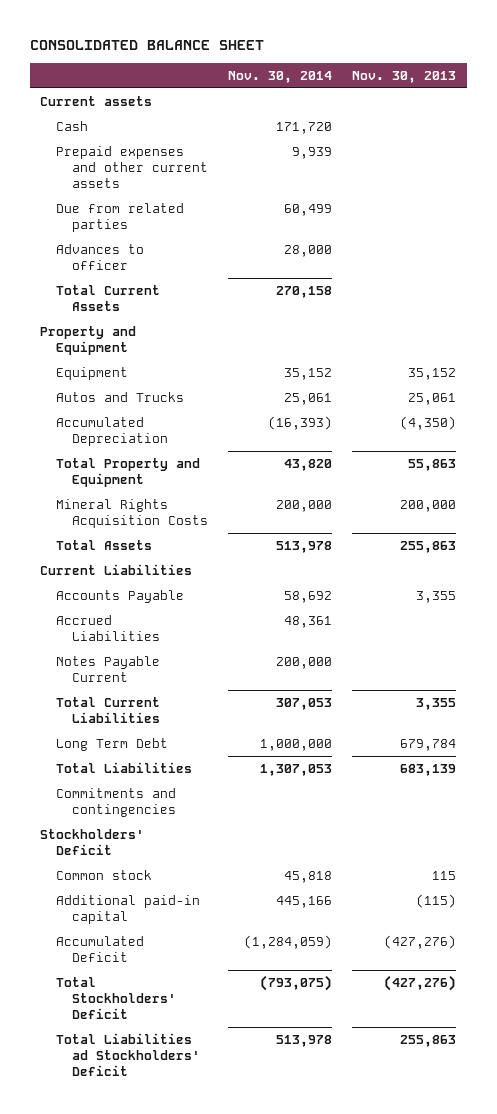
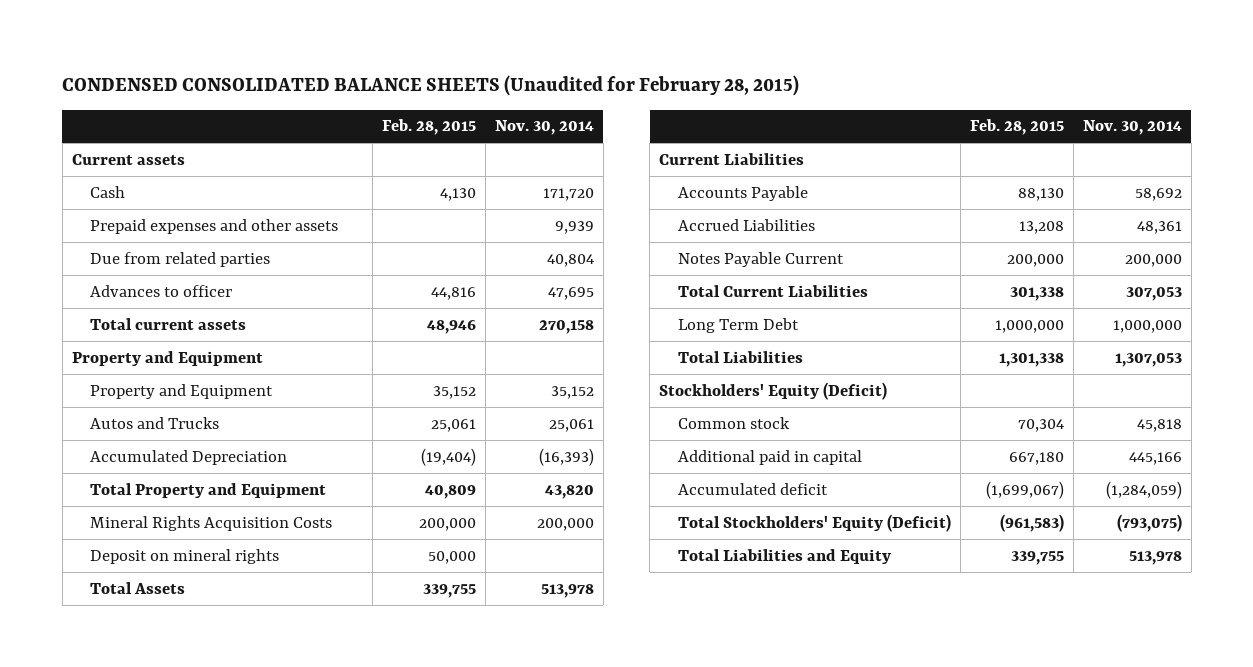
- CONSOLIDATED BALANCE SHEET
+ CONDENSED CONSOLIDATED BALANCE SHEETS (Unaudited for February 28, 2015)
- | Nov. 30, 2014 | Nov. 30, 2013
+ | Feb. 28, 2015 | Nov. 30, 2014
- Prepaid expenses and other current assets | 9,939 |
- Due from related parties | 60,499 |
- Advances to officer | 28,000 |
- Total Current Assets | 270,158 |
+ Prepaid expenses and other assets | | 9,939
+ Due from related parties | | 40,804
+ Advances to officer | 44,816 | 47,695
+ Total current assets | 48,946 | 270,158
- Equipment | 35,152 | 35,152
+ Property and Equipment | 35,152 | 35,152
+ Deposit on mineral rights | 50,000 |
- Commitments and contingencies
- Stockholders' Deficit
+ Stockholders' Equity (Deficit)
- Additional paid-in capital | 445,166 | (115)
- Accumulated Deficit | (1,284,059) | (427,276)
- Total Stockholders' Deficit | (793,075) | (427,276)
- Total Liabilities ad Stockholders' Deficit | 513,978 | 255,863
+ Additional paid in capital | 667,180 | 445,166
+ Accumulated deficit | (1,699,067) | (1,284,059)
+ Total Stockholders' Equity (Deficit) | (961,583) | (793,075)
+ Total Liabilities and Equity | 339,755 | 513,978

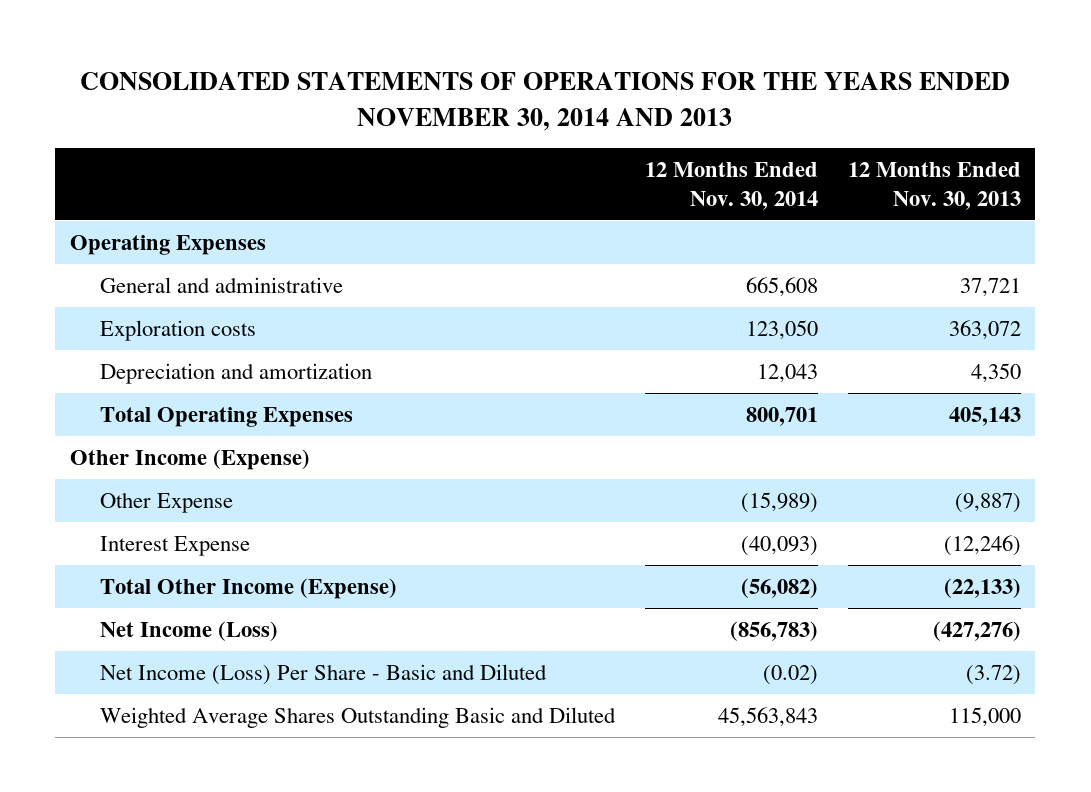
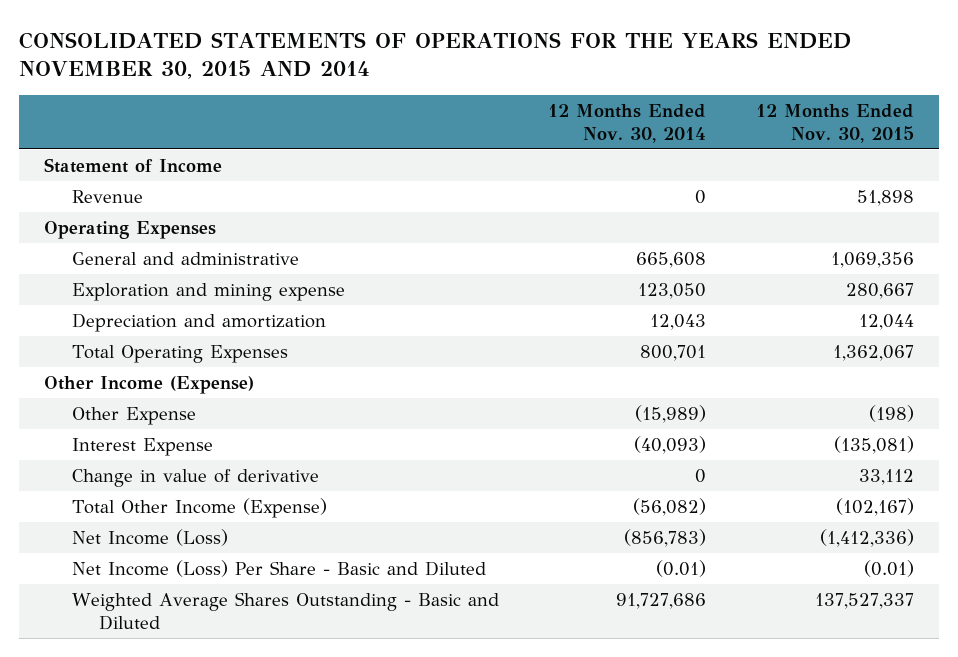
- CONSOLIDATED STATEMENTS OF OPERATIONS FOR THE YEARS ENDED NOVEMBER 30, 2014 AND 2013
+ CONSOLIDATED STATEMENTS OF OPERATIONS FOR THE YEARS ENDED NOVEMBER 30, 2015 AND 2014
- | 12 Months Ended Nov. 30, 2014 | 12 Months Ended Nov. 30, 2013
+ | 12 Months Ended Nov. 30, 2014 | 12 Months Ended Nov. 30, 2015
+ Statement of Income
+ Revenue | 0 | 51,898
- Exploration costs | 123,050 | 363,072
+ Exploration and mining expense | 123,050 | 280,667
+ Change in value of derivative | 0 | 33,112
- Net Income (Loss) Per Share - Basic and Diluted | (0.02) | (3.72)
- Weighted Average Shares Outstanding Basic and Diluted | 45,563,843 | 115,000
+ Net Income (Loss) Per Share - Basic and Diluted | (0.01) | (0.01)
+ Weighted Average Shares Outstanding - Basic and Diluted | 91,727,686 | 137,527,337

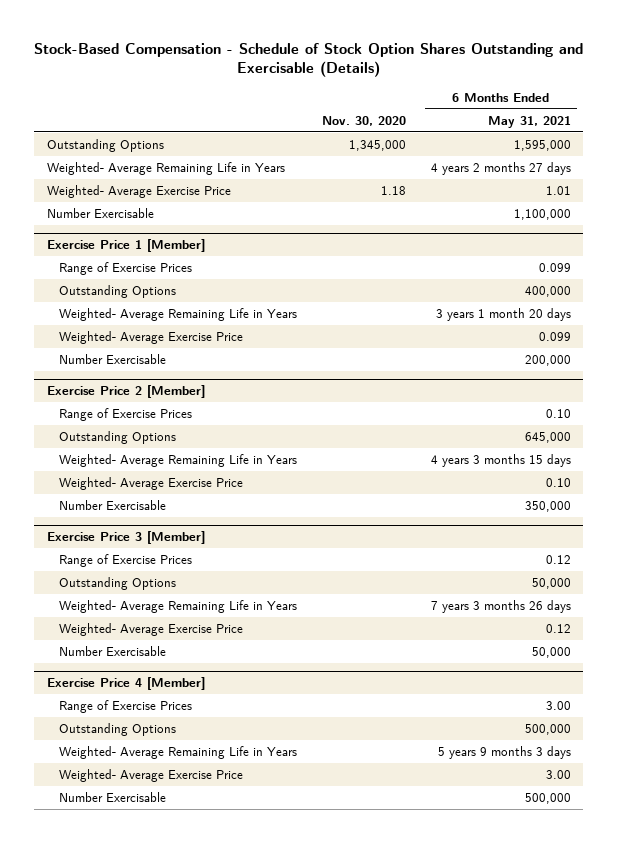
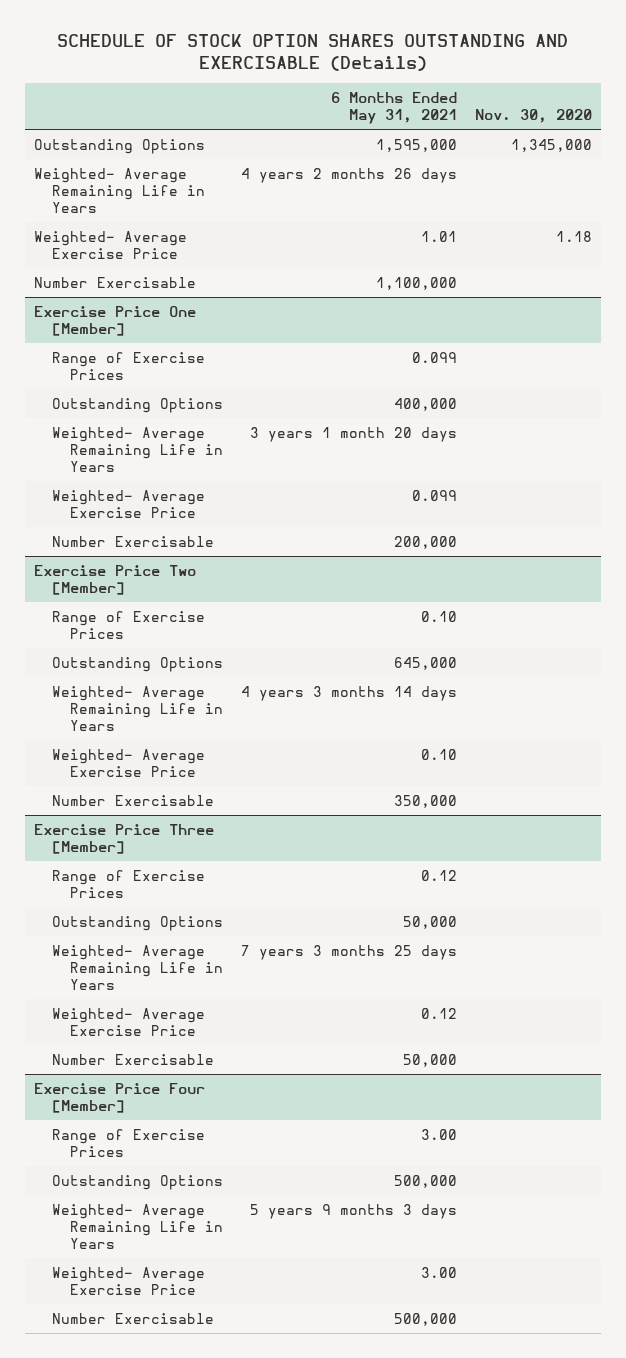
- Stock-Based Compensation - Schedule of Stock Option Shares Outstanding and Exercisable (Details)
+ SCHEDULE OF STOCK OPTION SHARES OUTSTANDING AND EXERCISABLE (Details)
- | Nov. 30, 2020 | 6 Months Ended May 31, 2021
+ | 6 Months Ended May 31, 2021 | Nov. 30, 2020
- Weighted- Average Remaining Life in Years | | 4 years 2 months 27 days
+ Weighted- Average Remaining Life in Years | 4 years 2 months 26 days |
- Exercise Price 1 [Member]
+ Exercise Price One [Member]
- Exercise Price 2 [Member]
+ Exercise Price Two [Member]
- Weighted- Average Remaining Life in Years | | 4 years 3 months 15 days
+ Weighted- Average Remaining Life in Years | 4 years 3 months 14 days |
- Exercise Price 3 [Member]
+ Exercise Price Three [Member]
- Weighted- Average Remaining Life in Years | | 7 years 3 months 26 days
+ Weighted- Average Remaining Life in Years | 7 years 3 months 25 days |
- Exercise Price 4 [Member]
+ Exercise Price Four [Member]

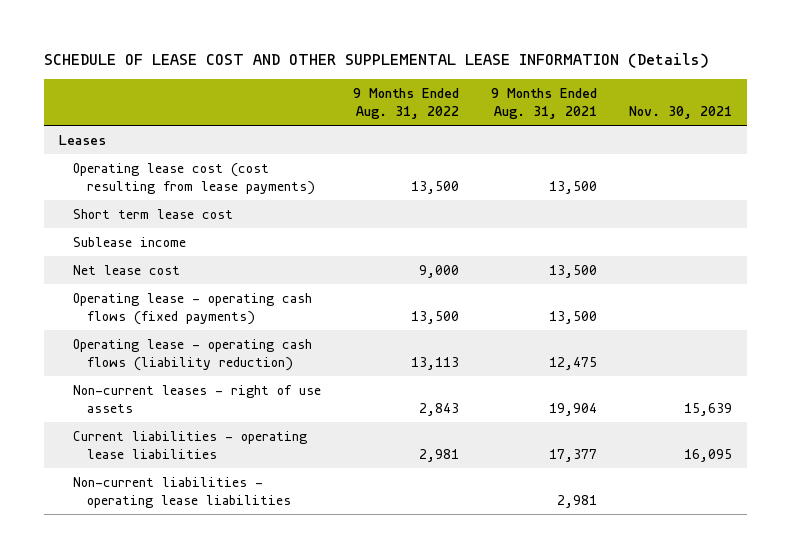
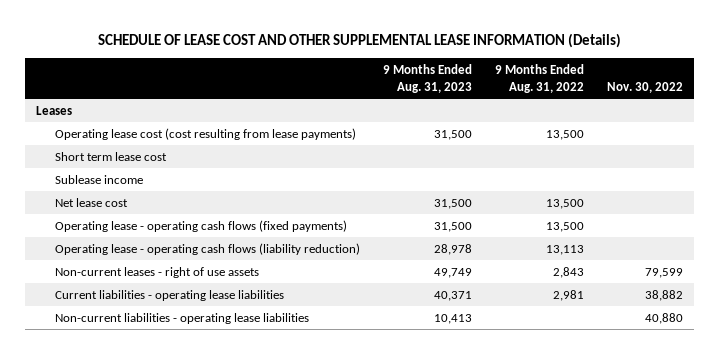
- | 9 Months Ended Aug. 31, 2022 | 9 Months Ended Aug. 31, 2021 | Nov. 30, 2021
+ | 9 Months Ended Aug. 31, 2023 | 9 Months Ended Aug. 31, 2022 | Nov. 30, 2022
- Net lease cost | 9,000 | 13,500 |
+ Net lease cost | 31,500 | 13,500 |

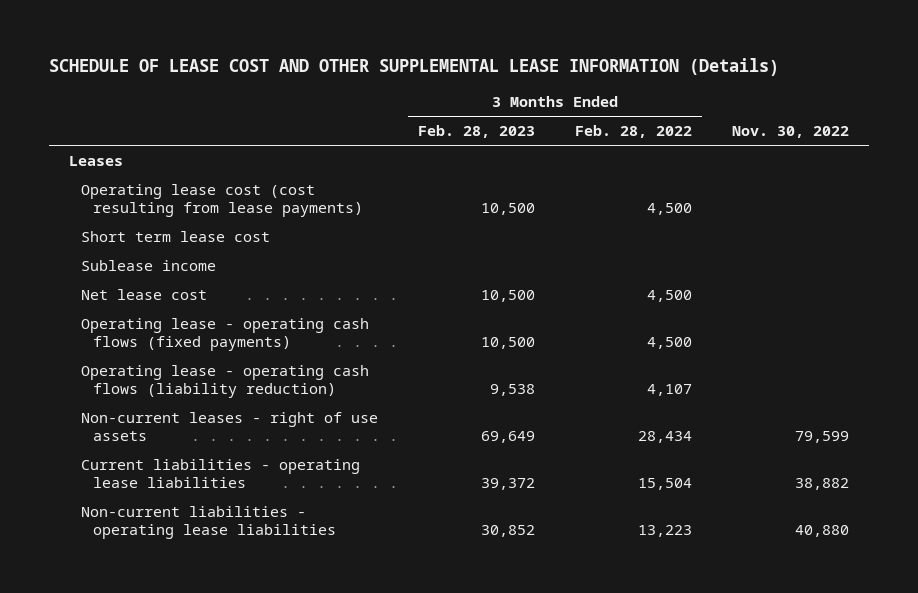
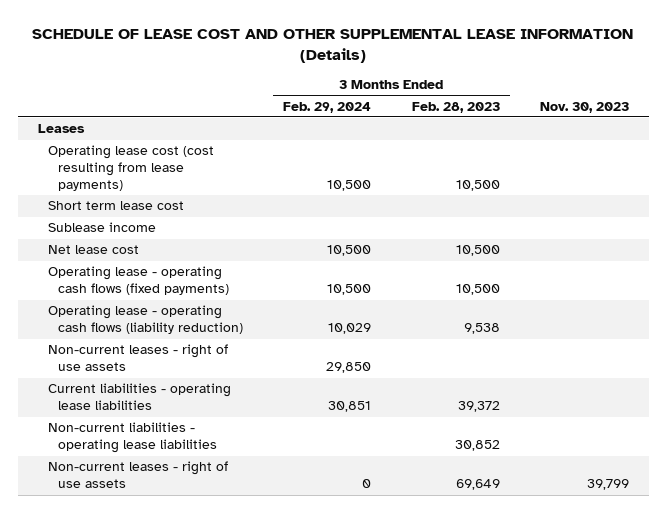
- | 3 Months Ended Feb. 28, 2023 | 3 Months Ended Feb. 28, 2022 | Nov. 30, 2022
+ | 3 Months Ended Feb. 29, 2024 | 3 Months Ended Feb. 28, 2023 | Nov. 30, 2023
+ Non-current leases - right of use assets | 29,850 | |
moved down: Non-current leases - right of use assets | 0 | 69,649 | 39,799

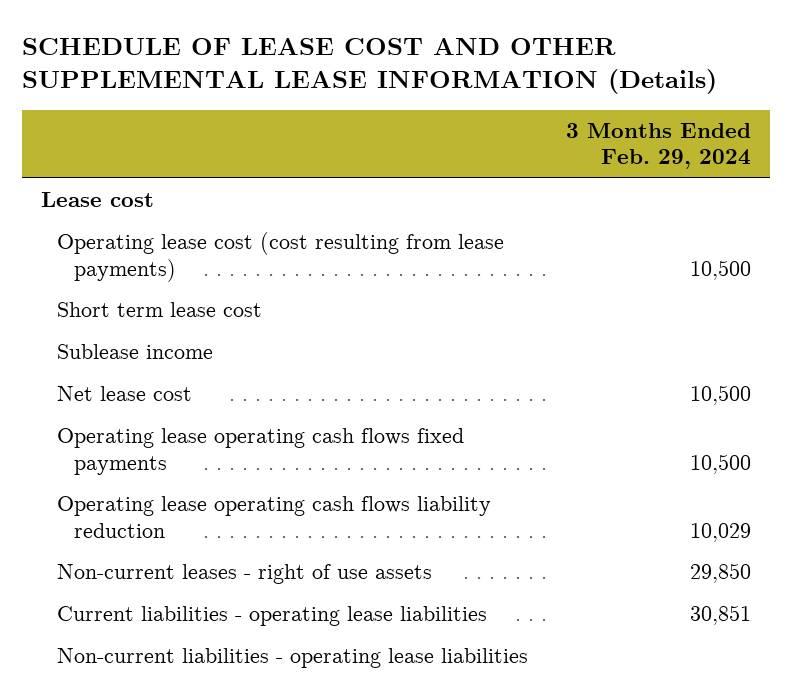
- | 3 Months Ended Feb. 29, 2024 | 3 Months Ended Feb. 28, 2023 | Nov. 30, 2023
+ | 3 Months Ended Feb. 29, 2024
- Leases
+ Lease cost
- Operating lease - operating cash flows (fixed payments) | 10,500 | 10,500 |
- Operating lease - operating cash flows (liability reduction) | 10,029 | 9,538 |
+ Operating lease operating cash flows fixed payments | 10,500
+ Operating lease operating cash flows liability reduction | 10,029
- Non-current leases - right of use assets | 0 | 69,649 | 39,799

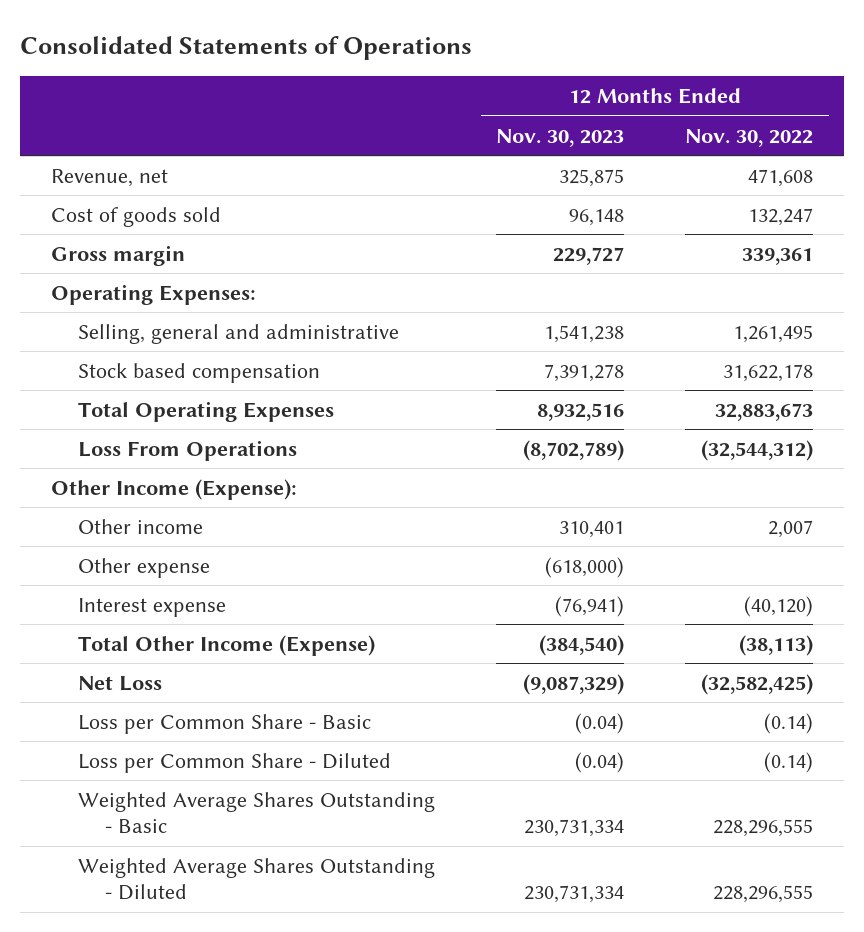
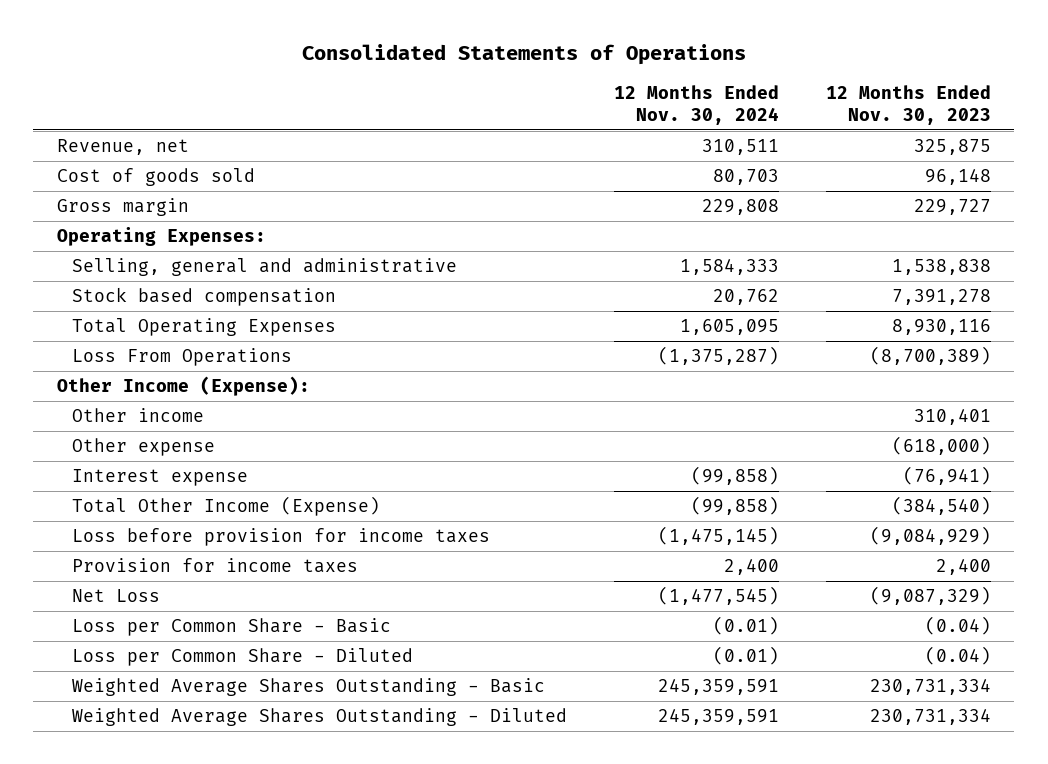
- | 12 Months Ended Nov. 30, 2023 | 12 Months Ended Nov. 30, 2022
+ | 12 Months Ended Nov. 30, 2024 | 12 Months Ended Nov. 30, 2023
- Selling, general and administrative | 1,541,238 | 1,261,495
+ Selling, general and administrative | 1,584,333 | 1,538,838
- Total Operating Expenses | 8,932,516 | 32,883,673
- Loss From Operations | (8,702,789) | (32,544,312)
+ Total Operating Expenses | 1,605,095 | 8,930,116
+ Loss From Operations | (1,375,287) | (8,700,389)
+ Loss before provision for income taxes | (1,475,145) | (9,084,929)
+ Provision for income taxes | 2,400 | 2,400

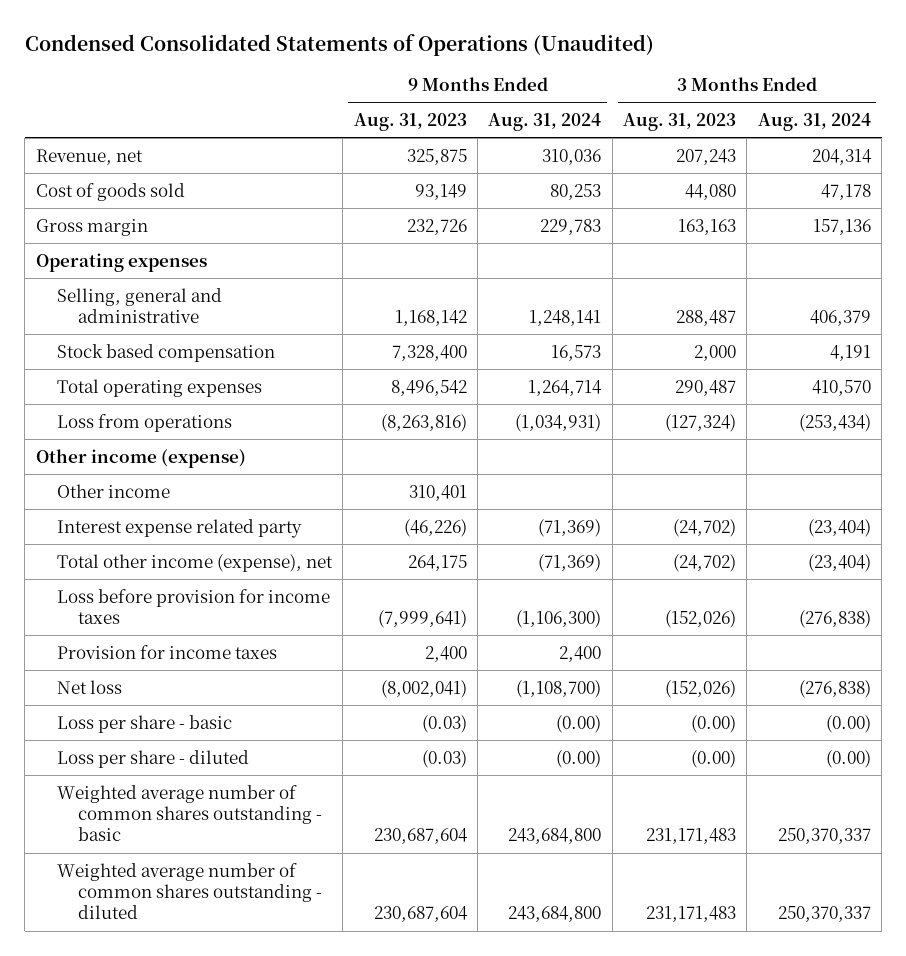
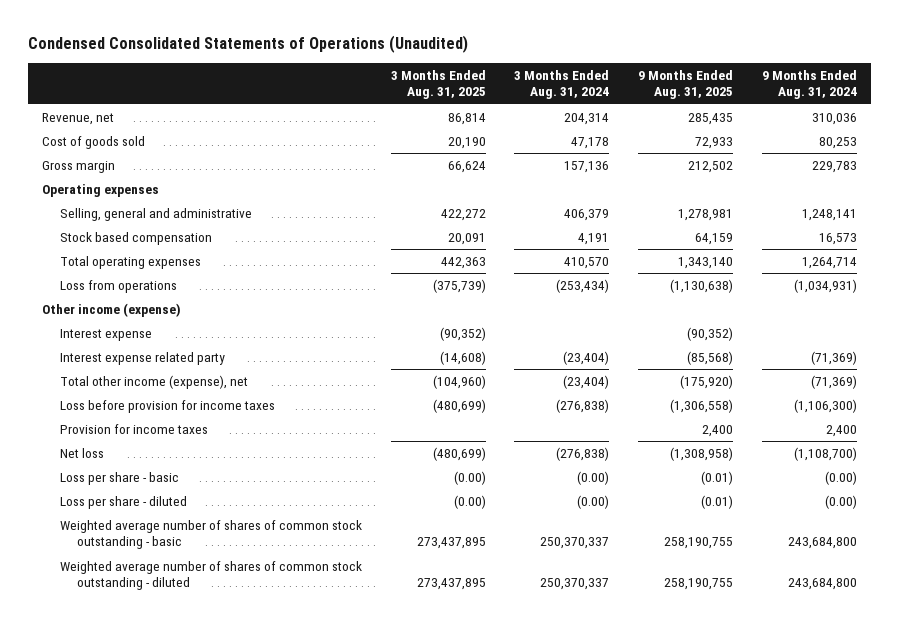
- | 9 Months Ended Aug. 31, 2023 | 9 Months Ended Aug. 31, 2024 | 3 Months Ended Aug. 31, 2023 | 3 Months Ended Aug. 31, 2024
+ | 3 Months Ended Aug. 31, 2025 | 3 Months Ended Aug. 31, 2024 | 9 Months Ended Aug. 31, 2025 | 9 Months Ended Aug. 31, 2024
- Other income | 310,401 | | |
+ Interest expense | (90,352) | | (90,352) |
- Weighted average number of common shares outstanding - basic | 230,687,604 | 243,684,800 | 231,171,483 | 250,370,337
- Weighted average number of common shares outstanding - diluted | 230,687,604 | 243,684,800 | 231,171,483 | 250,370,337
+ Weighted average number of shares of common stock outstanding - basic | 273,437,895 | 250,370,337 | 258,190,755 | 243,684,800
+ Weighted average number of shares of common stock outstanding - diluted | 273,437,895 | 250,370,337 | 258,190,755 | 243,684,800

